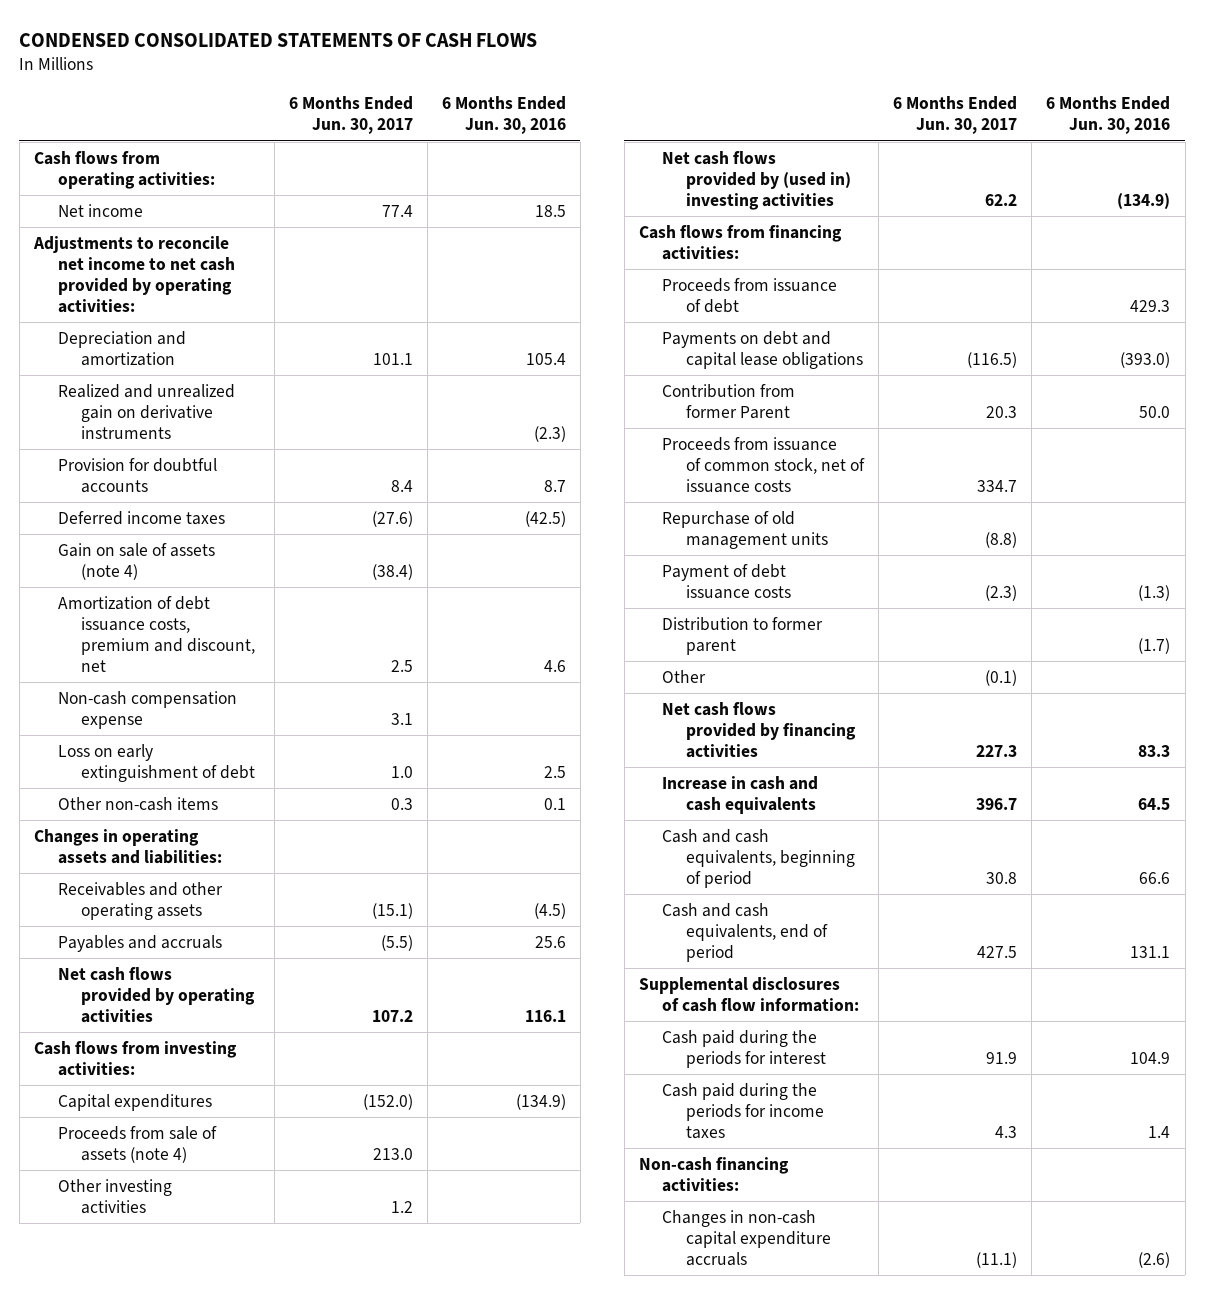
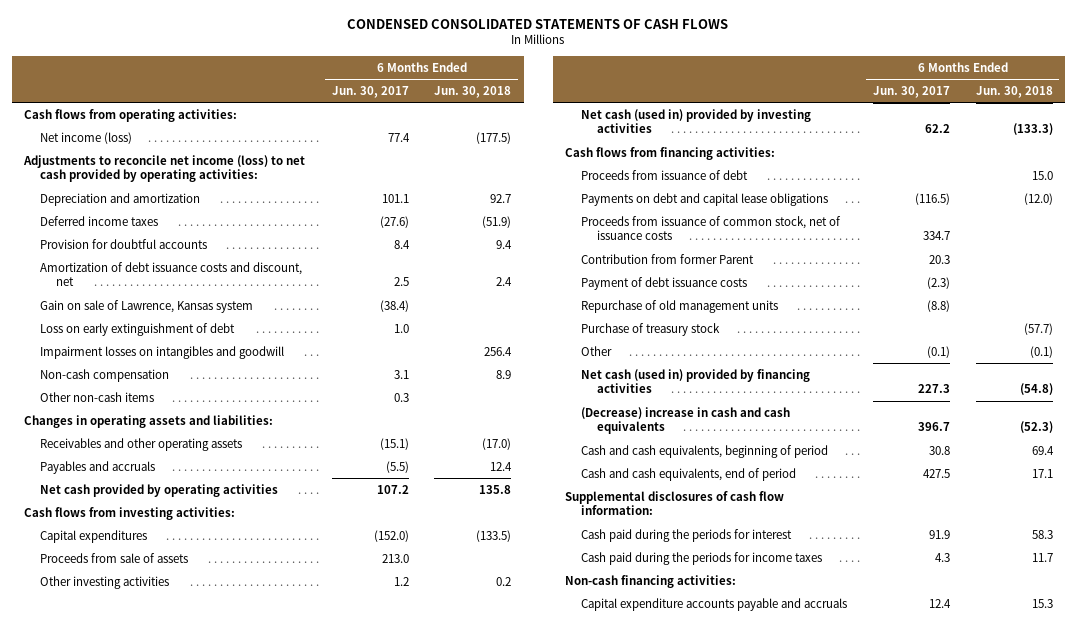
- | 6 Months Ended Jun. 30, 2017 | 6 Months Ended Jun. 30, 2016
+ | 6 Months Ended Jun. 30, 2017 | 6 Months Ended Jun. 30, 2018
- Net income | 77.4 | 18.5
- Adjustments to reconcile net income to net cash provided by operating activities:
+ Net income (loss) | 77.4 | (177.5)
+ Adjustments to reconcile net income (loss) to net cash provided by operating activities:
- Realized and unrealized gain on derivative instruments | | (2.3)
- Gain on sale of assets (note 4) | (38.4) |
- Amortization of debt issuance costs, premium and discount, net | 2.5 | 4.6
- Non-cash compensation expense | 3.1 |
moved down: Provision for doubtful accounts | 8.4 | 9.4
+ Amortization of debt issuance costs and discount, net | 2.5 | 2.4
+ Gain on sale of Lawrence, Kansas system | (38.4) |
+ Impairment losses on intangibles and goodwill | | 256.4
+ Non-cash compensation | 3.1 | 8.9
- Net cash flows provided by operating activities | 107.2 | 116.1
+ Net cash provided by operating activities | 107.2 | 135.8
- Proceeds from sale of assets (note 4) | 213.0 |
+ Proceeds from sale of assets | 213.0 |
- Net cash flows provided by (used in) investing activities | 62.2 | (134.9)
+ Net cash (used in) provided by investing activities | 62.2 | (133.3)
moved down: Contribution from former Parent | 20.3 |
- Distribution to former parent | | (1.7)
moved down: Repurchase of old management units | (8.8) |
+ Purchase of treasury stock | | (57.7)
- Net cash flows provided by financing activities | 227.3 | 83.3
- Increase in cash and cash equivalents | 396.7 | 64.5
+ Net cash (used in) provided by financing activities | 227.3 | (54.8)
+ (Decrease) increase in cash and cash equivalents | 396.7 | (52.3)
- Changes in non-cash capital expenditure accruals | (11.1) | (2.6)
+ Capital expenditure accounts payable and accruals | 12.4 | 15.3

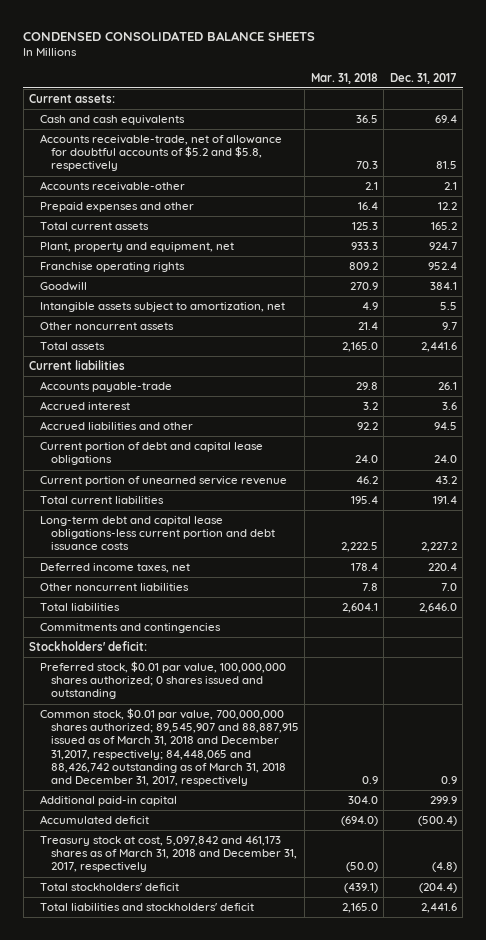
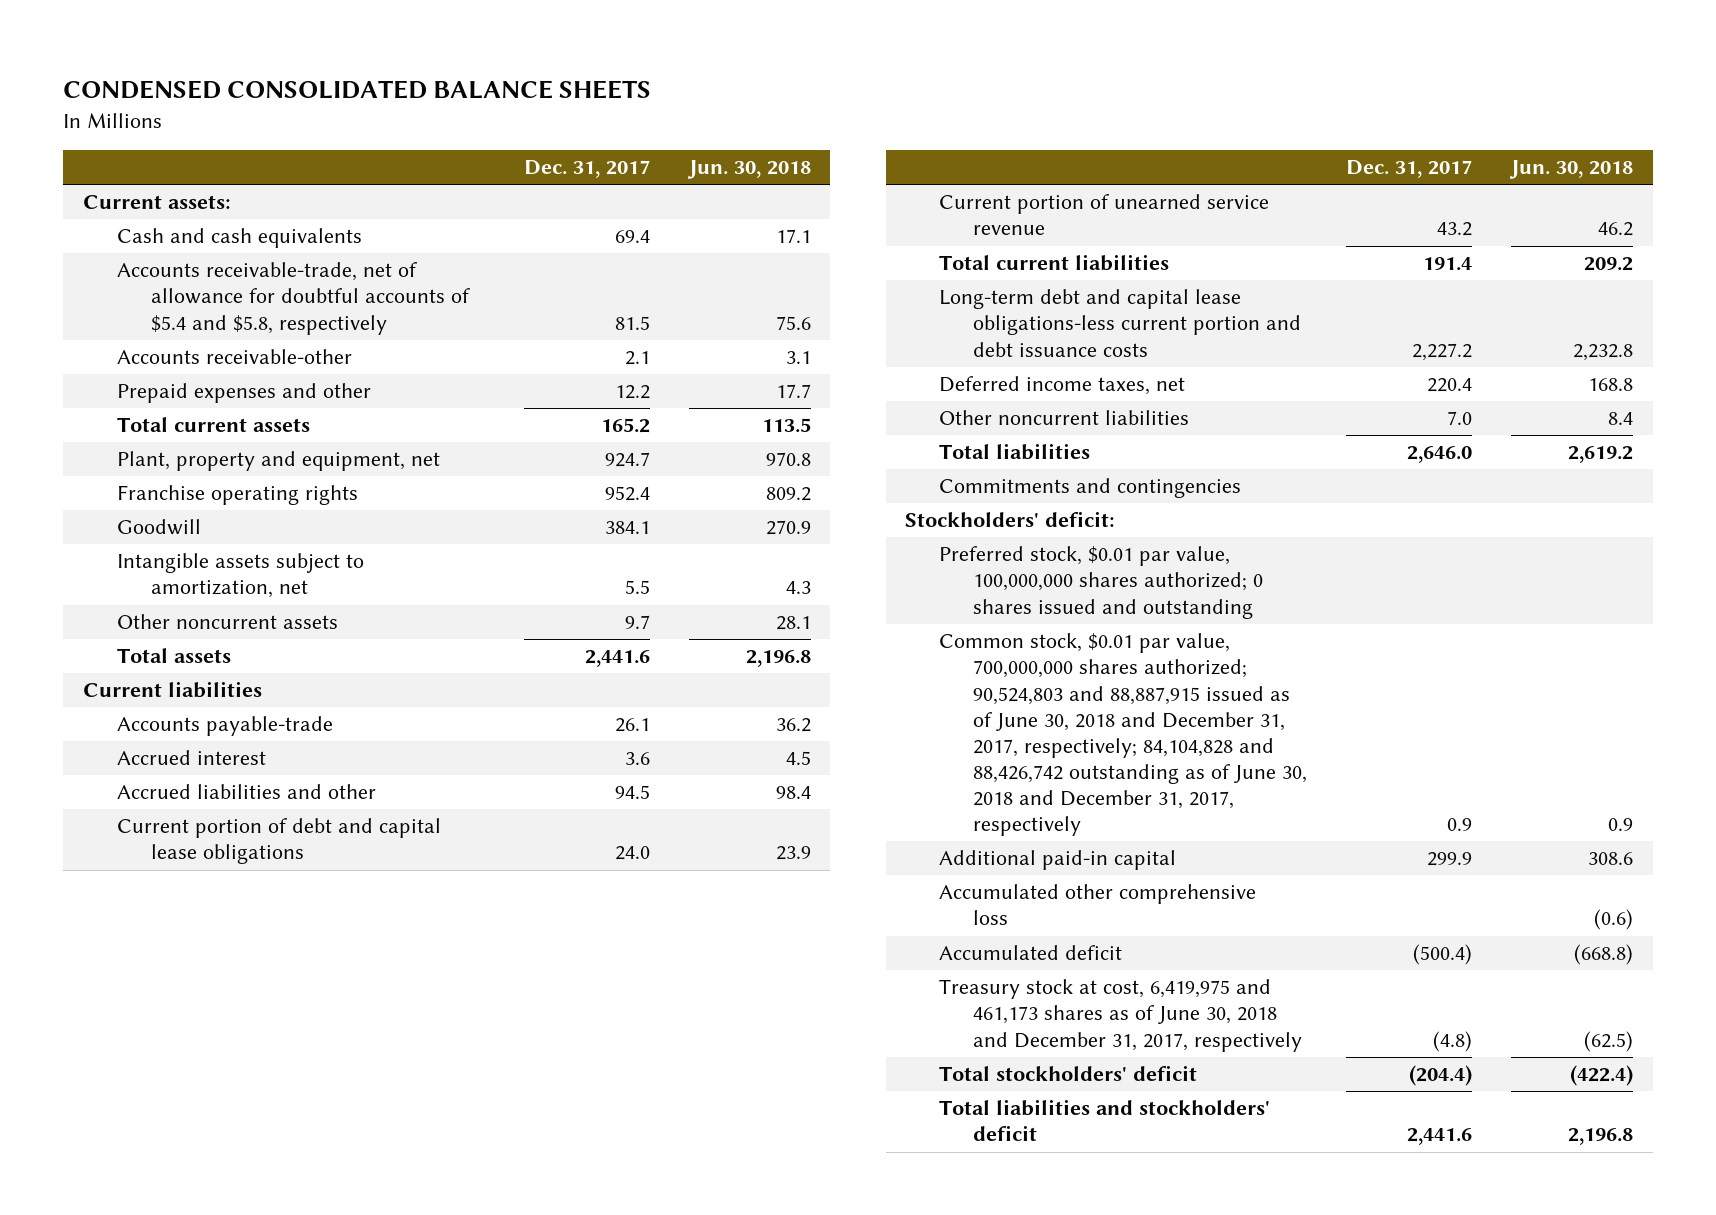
- | Mar. 31, 2018 | Dec. 31, 2017
+ | Dec. 31, 2017 | Jun. 30, 2018
- Accounts receivable-trade, net of allowance for doubtful accounts of $5.2 and $5.8, respectively | 70.3 | 81.5
+ Accounts receivable-trade, net of allowance for doubtful accounts of $5.4 and $5.8, respectively | 81.5 | 75.6
- Common stock, $0.01 par value, 700,000,000 shares authorized; 89,545,907 and 88,887,915 issued as of March 31, 2018 and December 31,2017, respectively; 84,448,065 and 88,426,742 outstanding as of March 31, 2018 and December 31, 2017, respectively | 0.9 | 0.9
+ Common stock, $0.01 par value, 700,000,000 shares authorized; 90,524,803 and 88,887,915 issued as of June 30, 2018 and December 31, 2017, respectively; 84,104,828 and 88,426,742 outstanding as of June 30, 2018 and December 31, 2017, respectively | 0.9 | 0.9
+ Accumulated other comprehensive loss | | (0.6)
- Treasury stock at cost, 5,097,842 and 461,173 shares as of March 31, 2018 and December 31, 2017, respectively | (50.0) | (4.8)
+ Treasury stock at cost, 6,419,975 and 461,173 shares as of June 30, 2018 and December 31, 2017, respectively | (4.8) | (62.5)

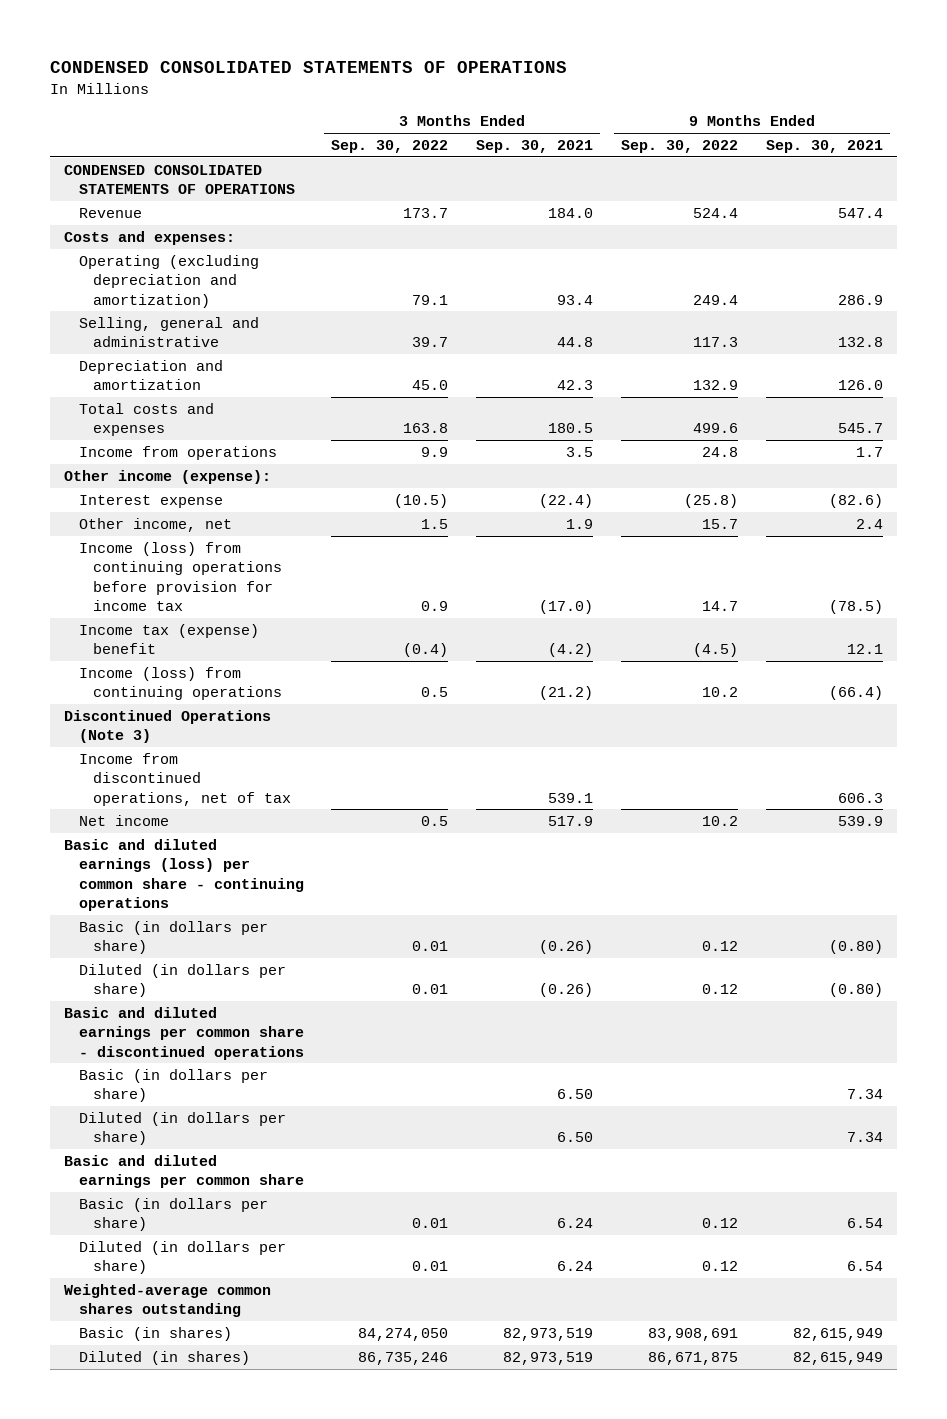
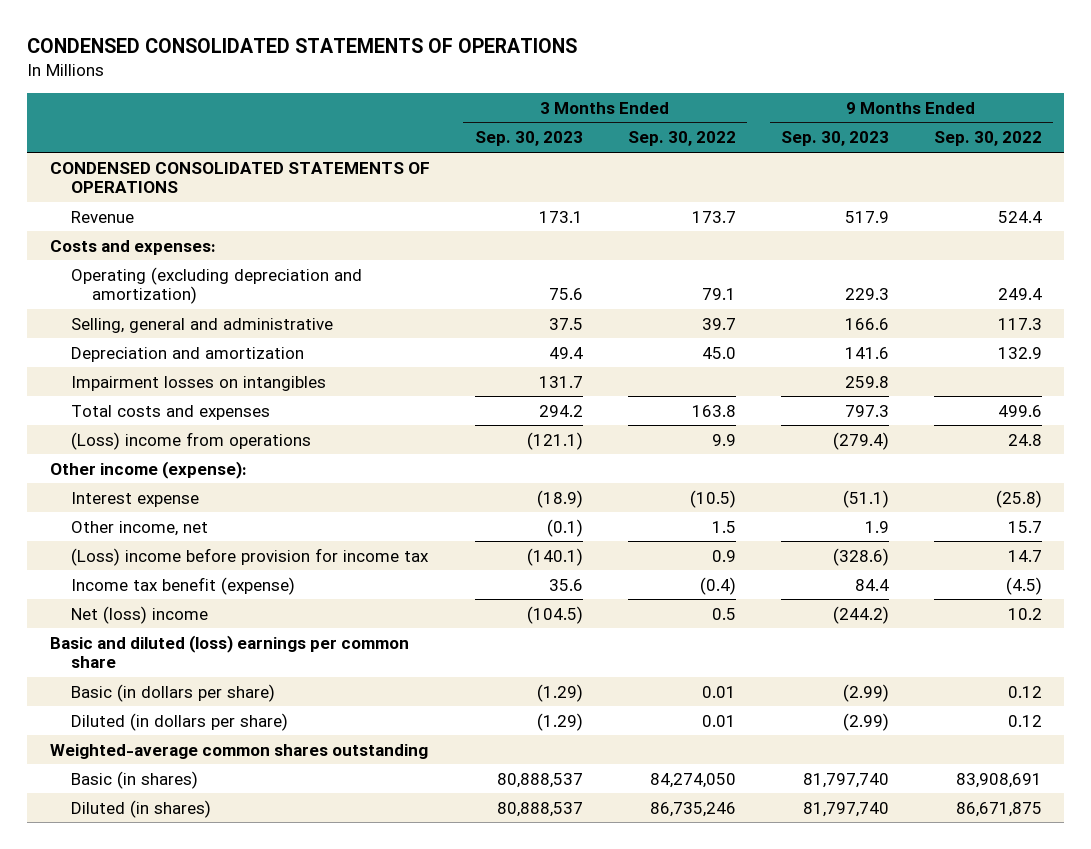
- | 3 Months Ended Sep. 30, 2022 | 3 Months Ended Sep. 30, 2021 | 9 Months Ended Sep. 30, 2022 | 9 Months Ended Sep. 30, 2021
+ | 3 Months Ended Sep. 30, 2023 | 3 Months Ended Sep. 30, 2022 | 9 Months Ended Sep. 30, 2023 | 9 Months Ended Sep. 30, 2022
+ Impairment losses on intangibles | 131.7 | | 259.8 |
- Income from operations | 9.9 | 3.5 | 24.8 | 1.7
+ (Loss) income from operations | (121.1) | 9.9 | (279.4) | 24.8
- Income (loss) from continuing operations before provision for income tax | 0.9 | (17.0) | 14.7 | (78.5)
- Income tax (expense) benefit | (0.4) | (4.2) | (4.5) | 12.1
- Income (loss) from continuing operations | 0.5 | (21.2) | 10.2 | (66.4)
- Discontinued Operations (Note 3)
- Income from discontinued operations, net of tax | | 539.1 | | 606.3
- Net income | 0.5 | 517.9 | 10.2 | 539.9
- Basic and diluted earnings (loss) per common share - continuing operations
- Basic (in dollars per share) | 0.01 | (0.26) | 0.12 | (0.80)
- Diluted (in dollars per share) | 0.01 | (0.26) | 0.12 | (0.80)
- Basic and diluted earnings per common share - discontinued operations
- Basic (in dollars per share) | | 6.50 | | 7.34
- Diluted (in dollars per share) | | 6.50 | | 7.34
- Basic and diluted earnings per common share
+ (Loss) income before provision for income tax | (140.1) | 0.9 | (328.6) | 14.7
+ Income tax benefit (expense) | 35.6 | (0.4) | 84.4 | (4.5)
+ Net (loss) income | (104.5) | 0.5 | (244.2) | 10.2
+ Basic and diluted (loss) earnings per common share

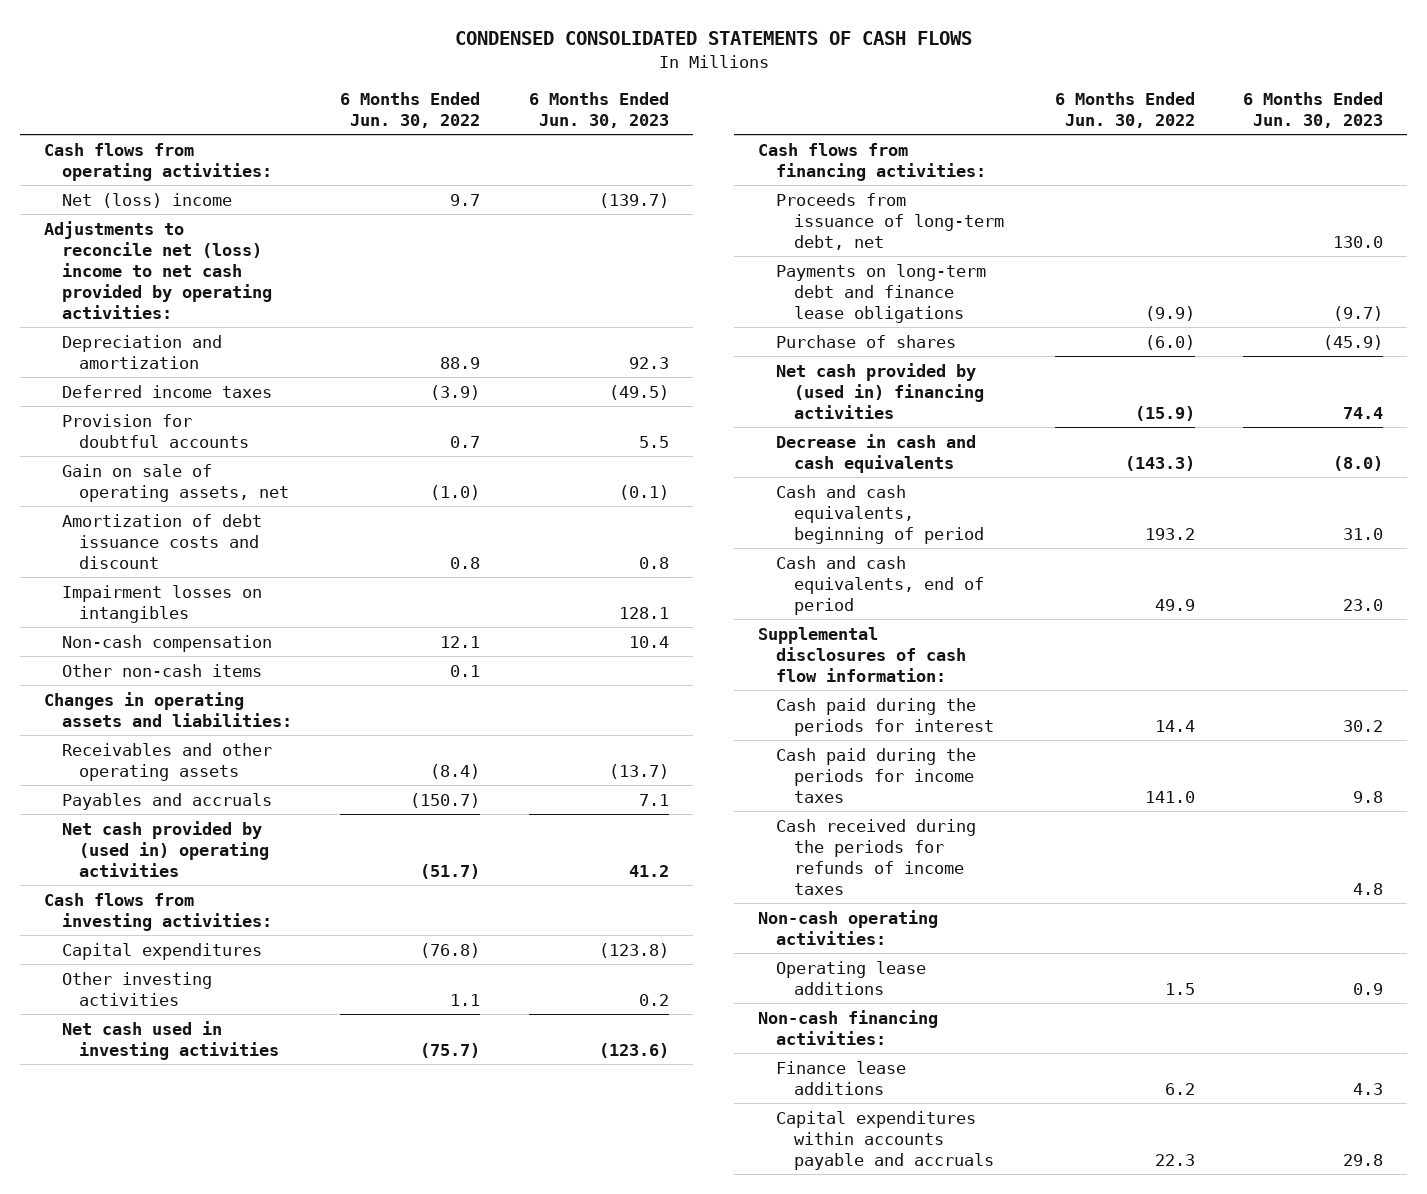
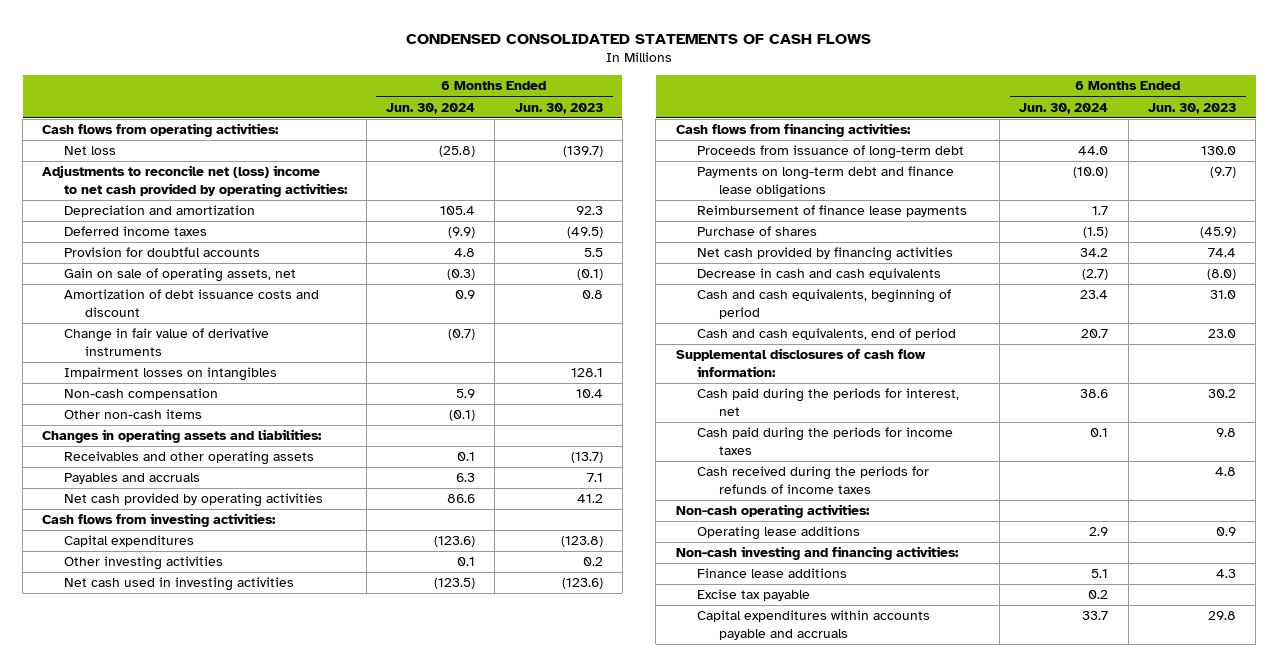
- | 6 Months Ended Jun. 30, 2022 | 6 Months Ended Jun. 30, 2023
+ | 6 Months Ended Jun. 30, 2024 | 6 Months Ended Jun. 30, 2023
- Net (loss) income | 9.7 | (139.7)
+ Net loss | (25.8) | (139.7)
+ Change in fair value of derivative instruments | (0.7) |
- Net cash provided by (used in) operating activities | (51.7) | 41.2
+ Net cash provided by operating activities | 86.6 | 41.2
- Proceeds from issuance of long-term debt, net | | 130.0
+ Proceeds from issuance of long-term debt | 44.0 | 130.0
+ Reimbursement of finance lease payments | 1.7 |
- Net cash provided by (used in) financing activities | (15.9) | 74.4
+ Net cash provided by financing activities | 34.2 | 74.4
- Cash paid during the periods for interest | 14.4 | 30.2
+ Cash paid during the periods for interest, net | 38.6 | 30.2
- Non-cash financing activities:
+ Non-cash investing and financing activities:
+ Excise tax payable | 0.2 |

